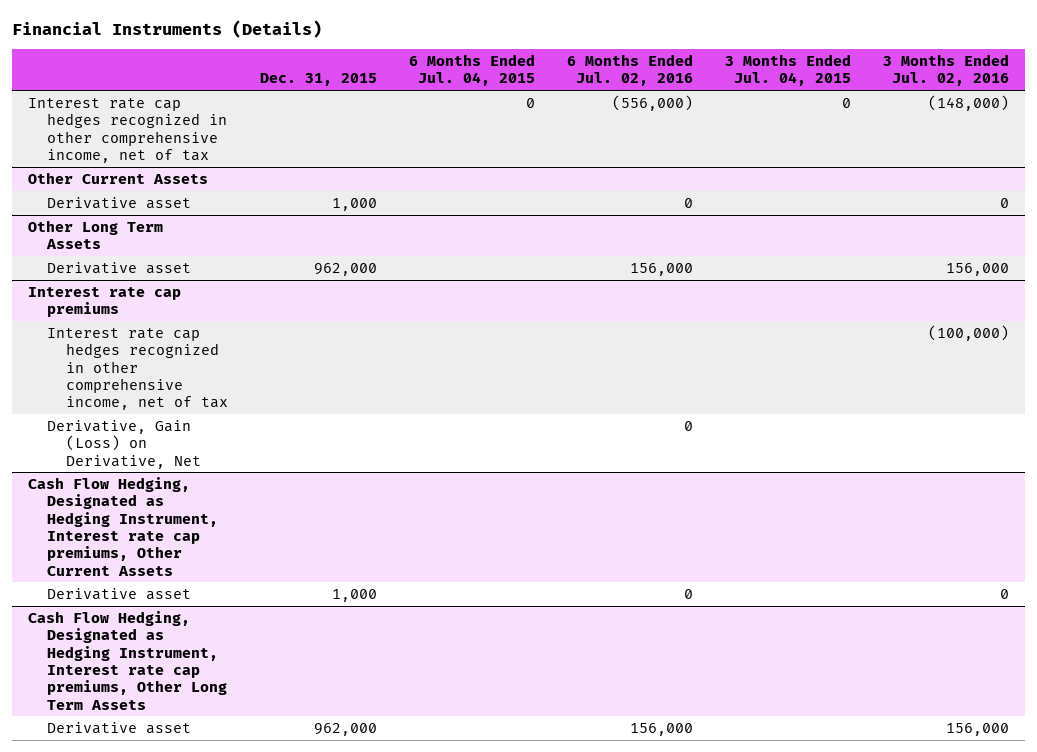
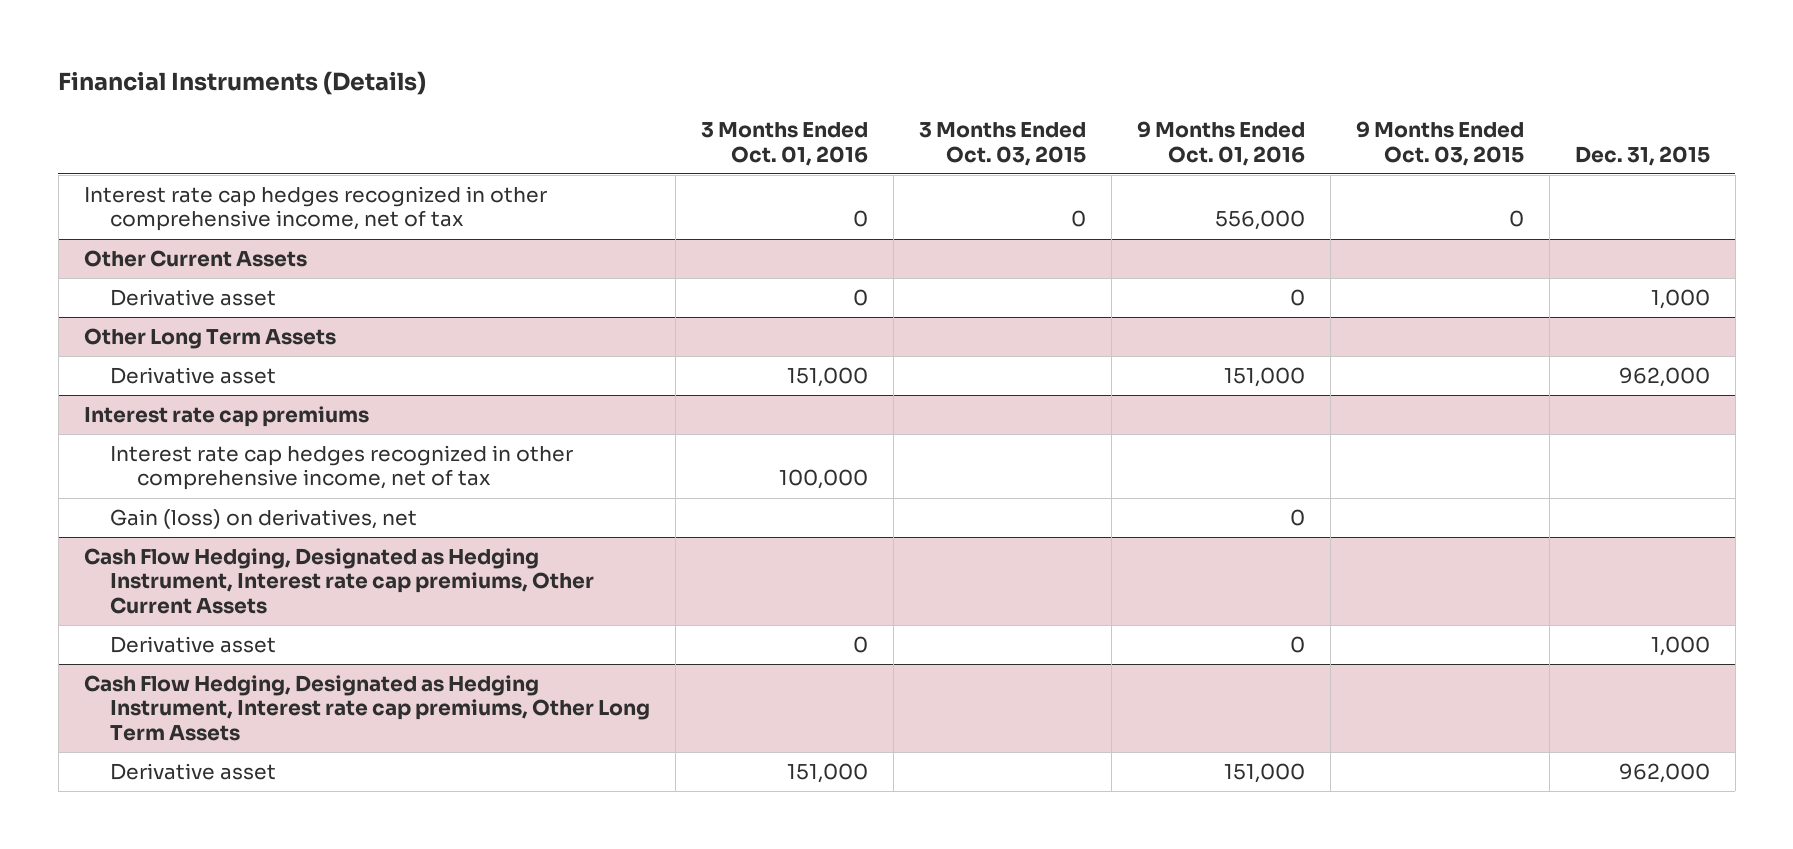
- | Dec. 31, 2015 | 6 Months Ended Jul. 04, 2015 | 6 Months Ended Jul. 02, 2016 | 3 Months Ended Jul. 04, 2015 | 3 Months Ended Jul. 02, 2016
+ | 3 Months Ended Oct. 01, 2016 | 3 Months Ended Oct. 03, 2015 | 9 Months Ended Oct. 01, 2016 | 9 Months Ended Oct. 03, 2015 | Dec. 31, 2015
@ Interest rate cap premiums
- Derivative, Gain (Loss) on Derivative, Net | | | 0 | |
+ Gain (loss) on derivatives, net | | | 0 | |

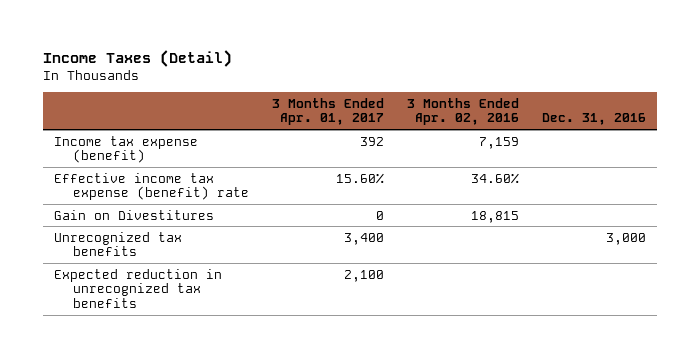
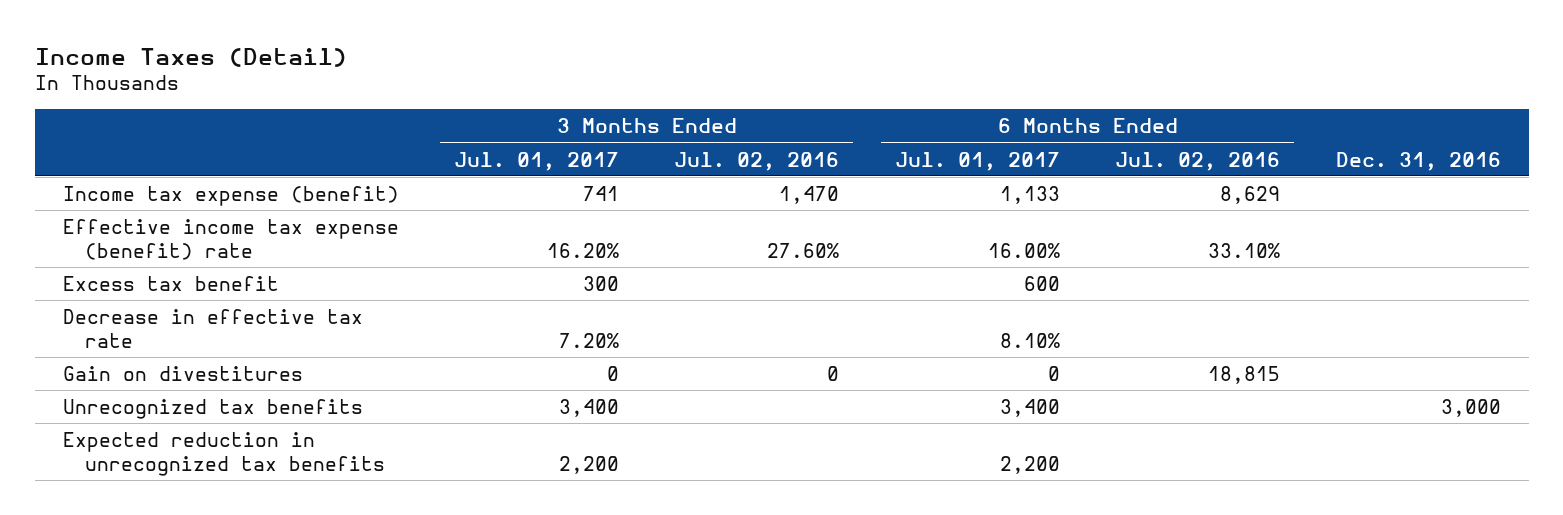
- | 3 Months Ended Apr. 01, 2017 | 3 Months Ended Apr. 02, 2016 | Dec. 31, 2016
+ | 3 Months Ended Jul. 01, 2017 | 3 Months Ended Jul. 02, 2016 | 6 Months Ended Jul. 01, 2017 | 6 Months Ended Jul. 02, 2016 | Dec. 31, 2016
- Gain on Divestitures | 0 | 18,815 |
+ Excess tax benefit | 300 | | 600 | |
+ Decrease in effective tax rate | 7.20% | | 8.10% | |
+ Gain on divestitures | 0 | 0 | 0 | 18,815 |

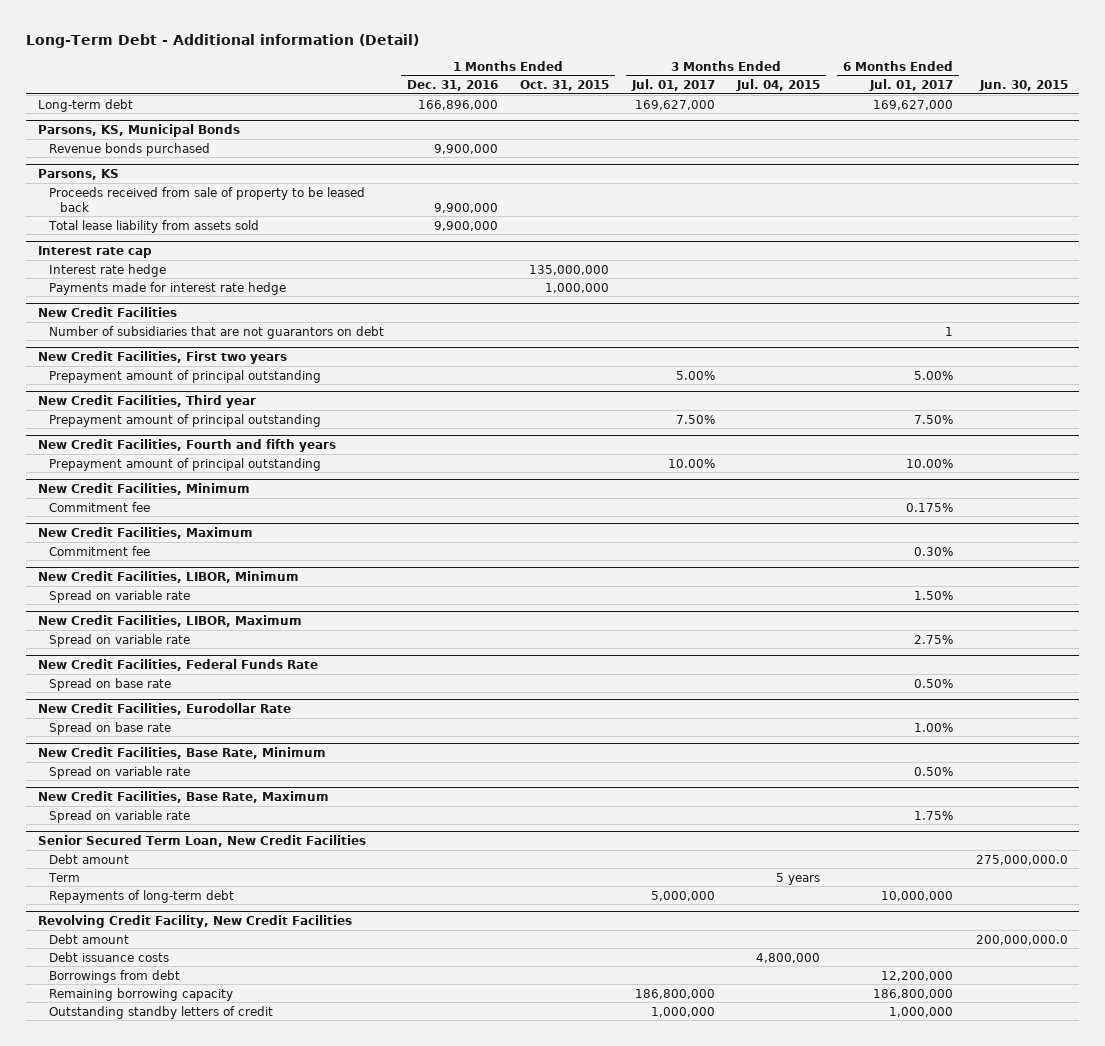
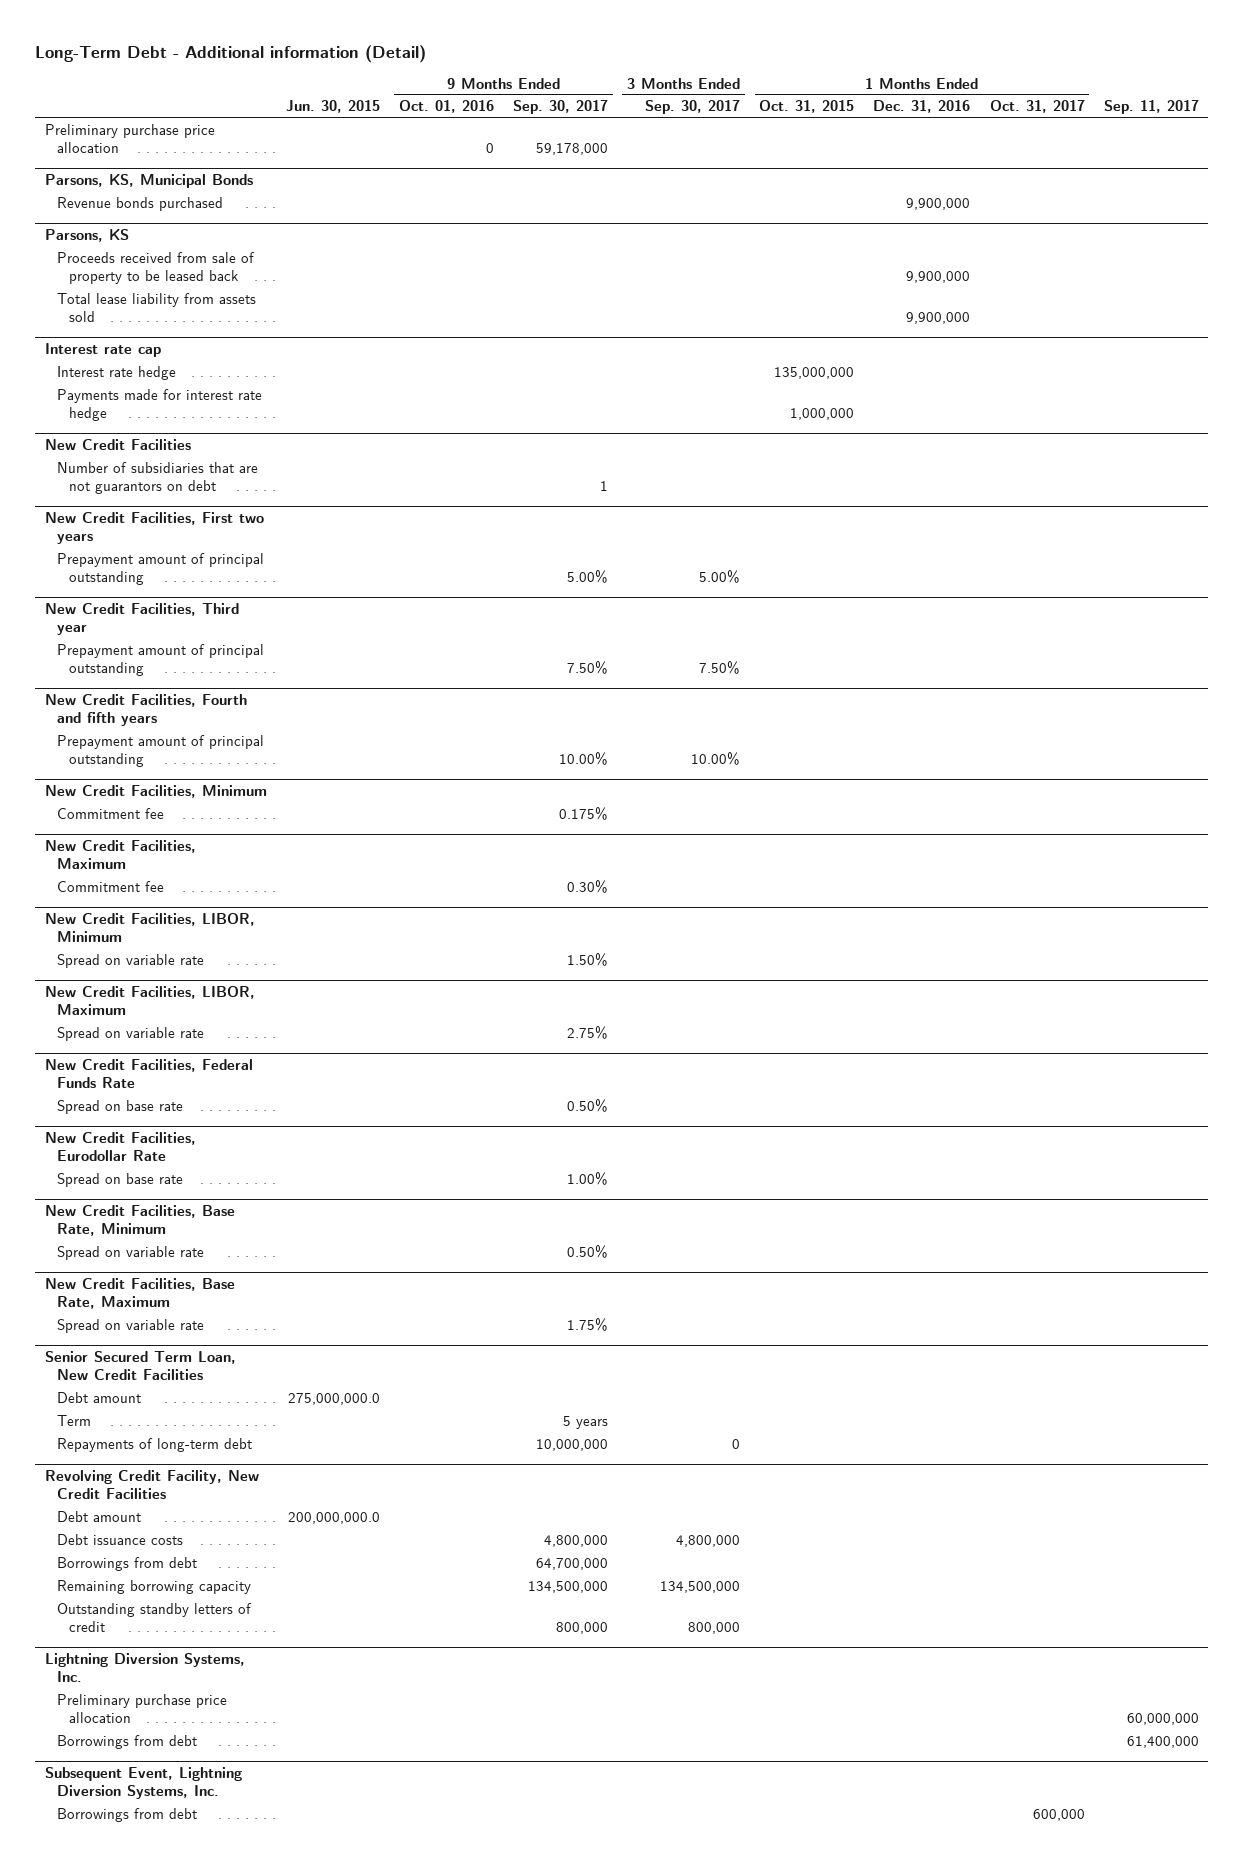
- | 1 Months Ended Dec. 31, 2016 | 1 Months Ended Oct. 31, 2015 | 3 Months Ended Jul. 01, 2017 | 3 Months Ended Jul. 04, 2015 | 6 Months Ended Jul. 01, 2017 | Jun. 30, 2015
+ | Jun. 30, 2015 | 9 Months Ended Oct. 01, 2016 | 9 Months Ended Sep. 30, 2017 | 3 Months Ended Sep. 30, 2017 | 1 Months Ended Oct. 31, 2015 | 1 Months Ended Dec. 31, 2016 | 1 Months Ended Oct. 31, 2017 | Sep. 11, 2017
- Long-term debt | 166,896,000 | | 169,627,000 | | 169,627,000 |
+ Preliminary purchase price allocation | | 0 | 59,178,000 | | | | |
+ Lightning Diversion Systems, Inc.
+ Preliminary purchase price allocation | | | | | | | | 60,000,000
+ Borrowings from debt | | | | | | | | 61,400,000
+ Subsequent Event, Lightning Diversion Systems, Inc.
+ Borrowings from debt | | | | | | | 600,000 |

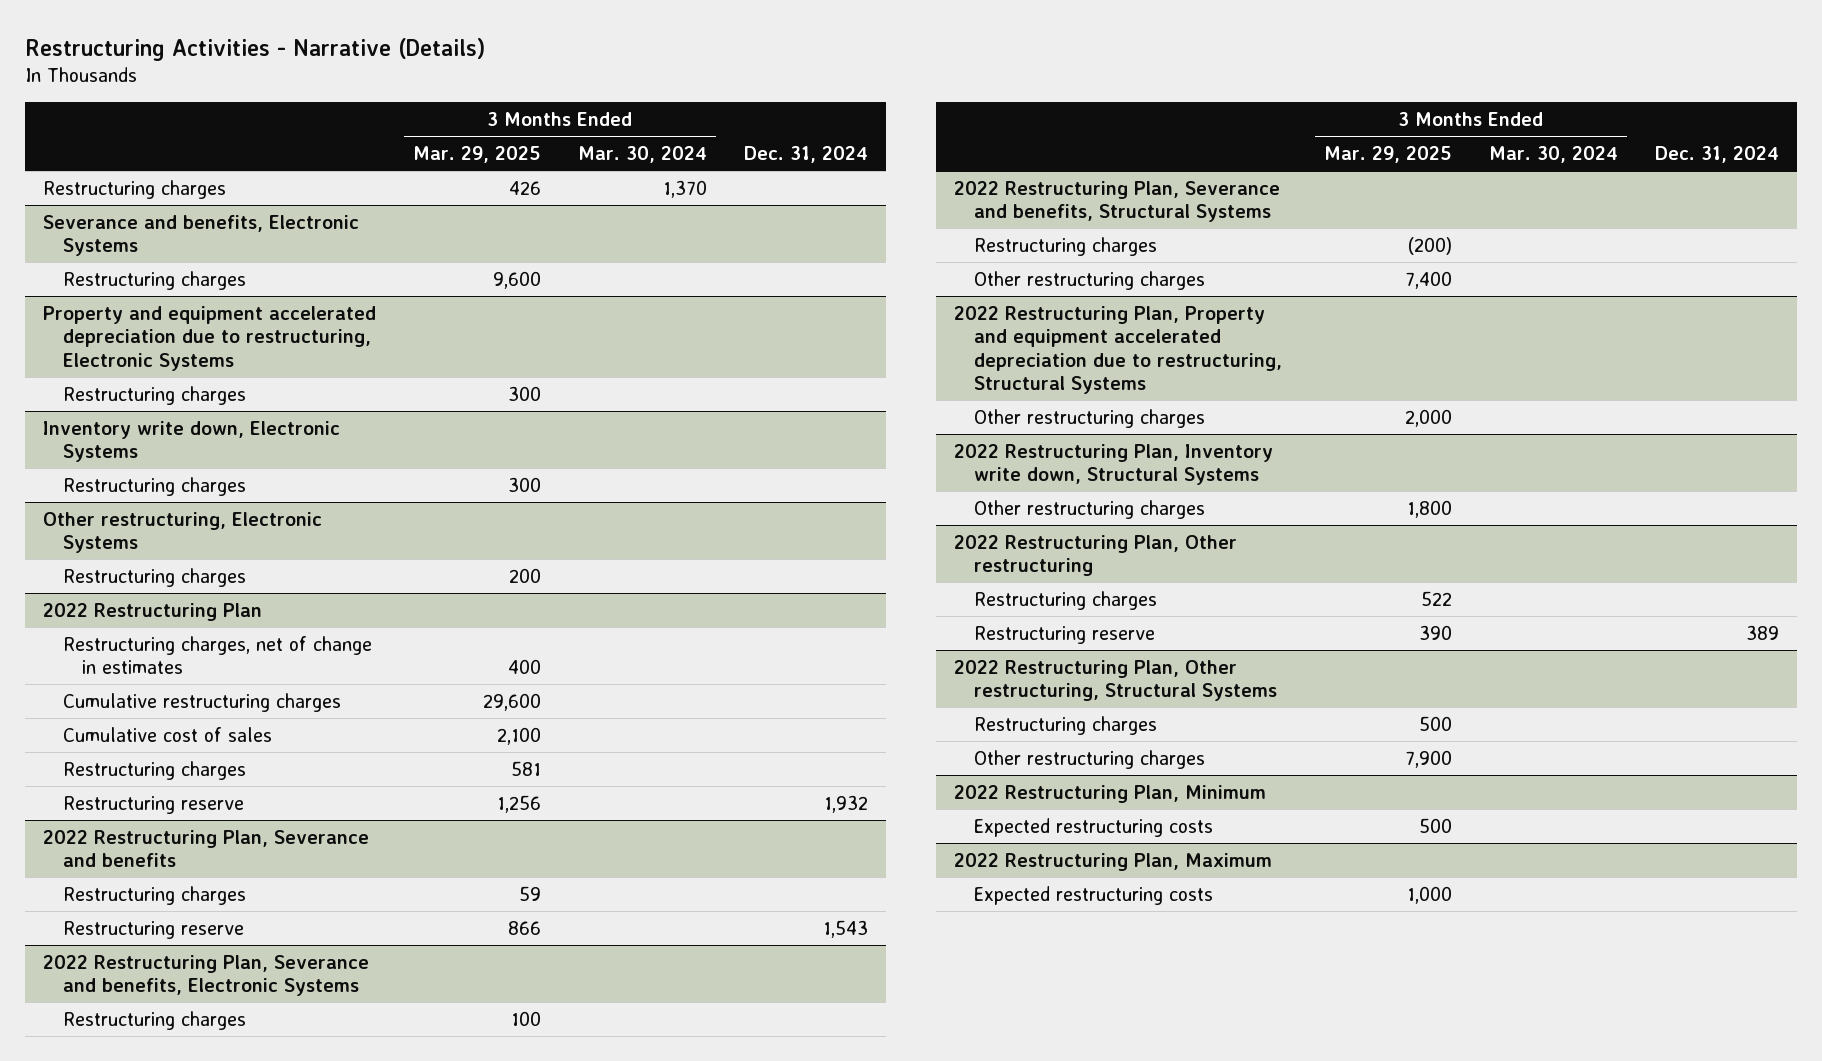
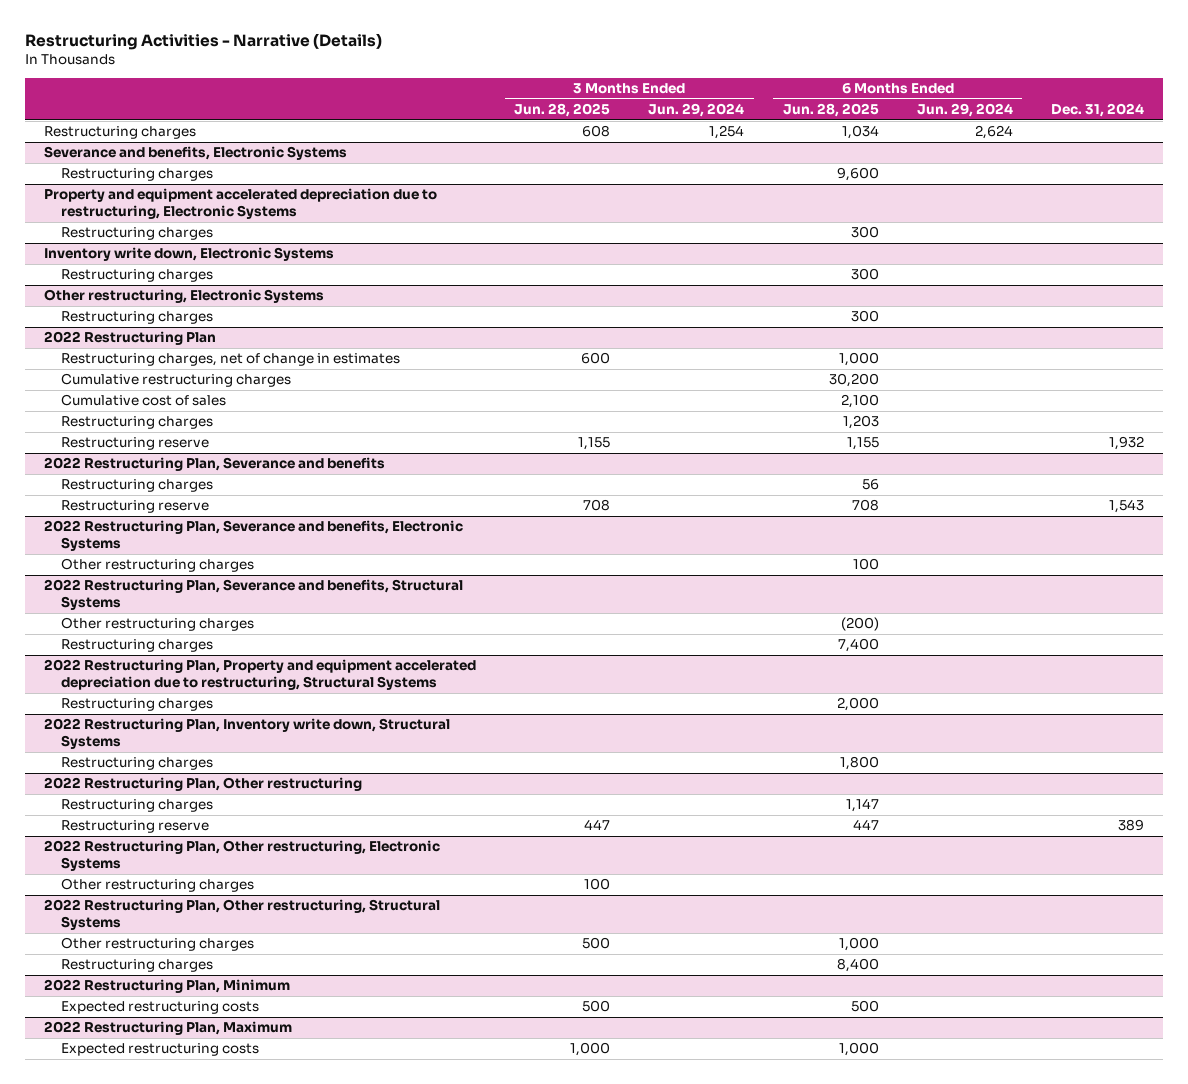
- | 3 Months Ended Mar. 29, 2025 | 3 Months Ended Mar. 30, 2024 | Dec. 31, 2024
+ | 3 Months Ended Jun. 28, 2025 | 3 Months Ended Jun. 29, 2024 | 6 Months Ended Jun. 28, 2025 | 6 Months Ended Jun. 29, 2024 | Dec. 31, 2024
@ 2022 Restructuring Plan, Severance and benefits, Electronic Systems
- Restructuring charges | 100 | |
+ Other restructuring charges | | | 100 | |
@ 2022 Restructuring Plan, Severance and benefits, Structural Systems
moved down: Restructuring charges | | | 7,400 | |
@ 2022 Restructuring Plan, Property and equipment accelerated depreciation due to restructuring, Structural Systems
- Other restructuring charges | 2,000 | |
+ Restructuring charges | | | 2,000 | |
@ 2022 Restructuring Plan, Inventory write down, Structural Systems
- Other restructuring charges | 1,800 | |
+ Restructuring charges | | | 1,800 | |
+ 2022 Restructuring Plan, Other restructuring, Electronic Systems
+ Other restructuring charges | 100 | | | |
@ 2022 Restructuring Plan, Other restructuring, Structural Systems
moved down: Restructuring charges | | | 8,400 | |

